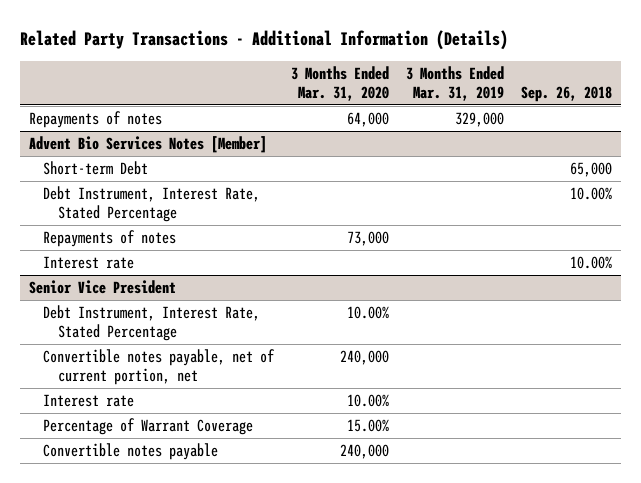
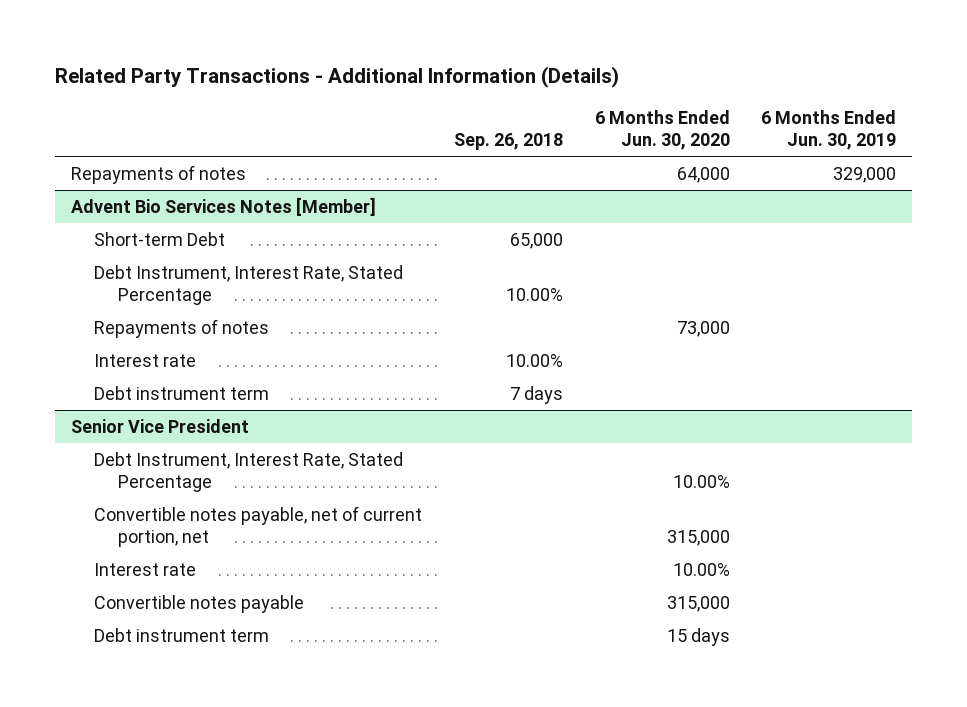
- | 3 Months Ended Mar. 31, 2020 | 3 Months Ended Mar. 31, 2019 | Sep. 26, 2018
+ | Sep. 26, 2018 | 6 Months Ended Jun. 30, 2020 | 6 Months Ended Jun. 30, 2019
@ Advent Bio Services Notes [Member]
+ Debt instrument term | 7 days | |
@ Senior Vice President
- Percentage of Warrant Coverage | 15.00% | |
+ Debt instrument term | | 15 days |

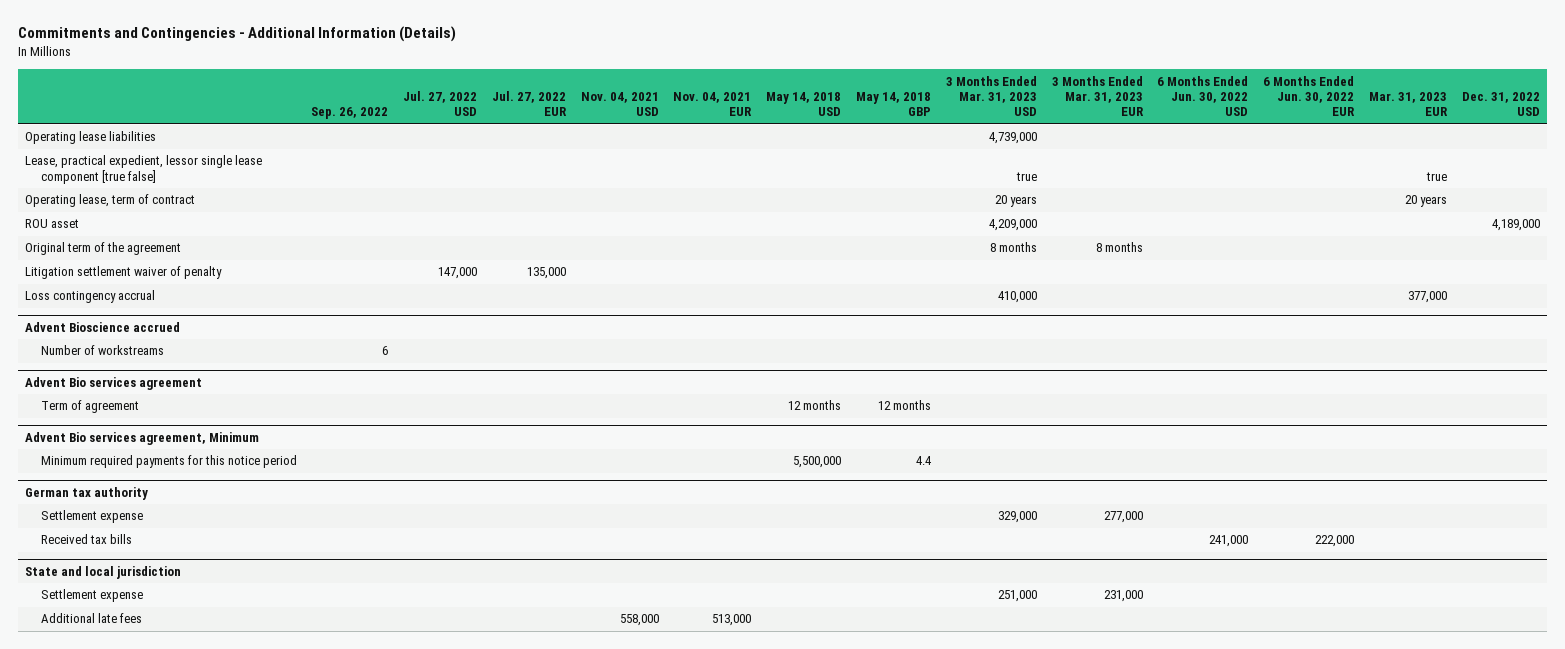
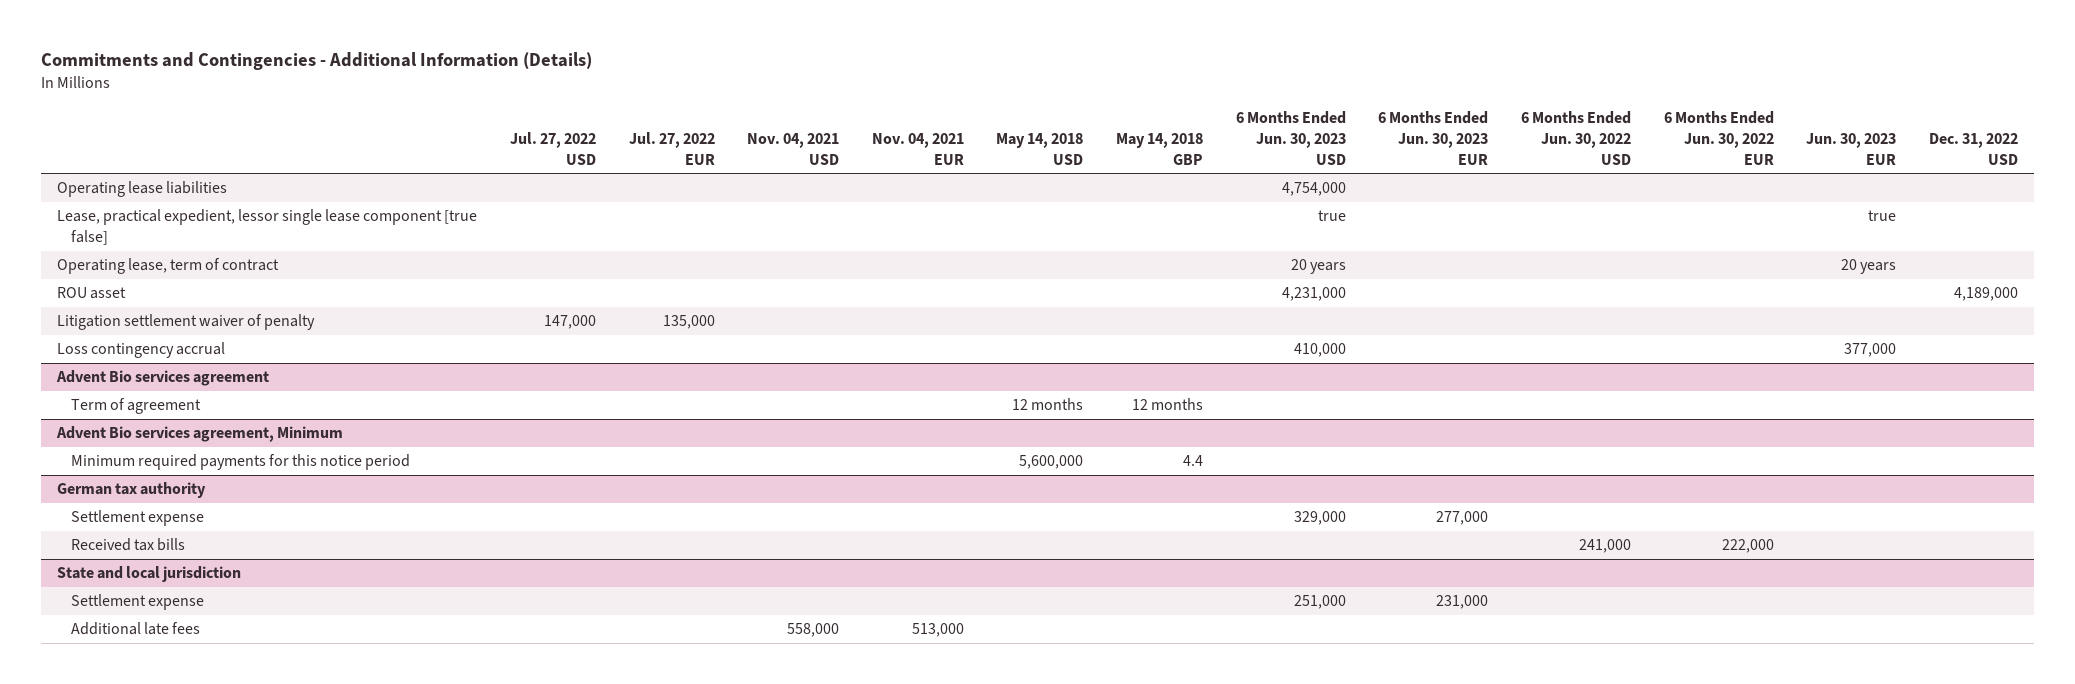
- | Sep. 26, 2022 | Jul. 27, 2022 USD | Jul. 27, 2022 EUR | Nov. 04, 2021 USD | Nov. 04, 2021 EUR | May 14, 2018 USD | May 14, 2018 GBP | 3 Months Ended Mar. 31, 2023 USD | 3 Months Ended Mar. 31, 2023 EUR | 6 Months Ended Jun. 30, 2022 USD | 6 Months Ended Jun. 30, 2022 EUR | Mar. 31, 2023 EUR | Dec. 31, 2022 USD
+ | Jul. 27, 2022 USD | Jul. 27, 2022 EUR | Nov. 04, 2021 USD | Nov. 04, 2021 EUR | May 14, 2018 USD | May 14, 2018 GBP | 6 Months Ended Jun. 30, 2023 USD | 6 Months Ended Jun. 30, 2023 EUR | 6 Months Ended Jun. 30, 2022 USD | 6 Months Ended Jun. 30, 2022 EUR | Jun. 30, 2023 EUR | Dec. 31, 2022 USD
- Original term of the agreement | | | | | | | | 8 months | 8 months | | | |
- Advent Bioscience accrued
- Number of workstreams | 6 | | | | | | | | | | | |
@ Advent Bio services agreement, Minimum
- Minimum required payments for this notice period | | | | | | 5,500,000 | 4.4 | | | | | |
+ Minimum required payments for this notice period | | | | | 5,600,000 | 4.4 | | | | | |

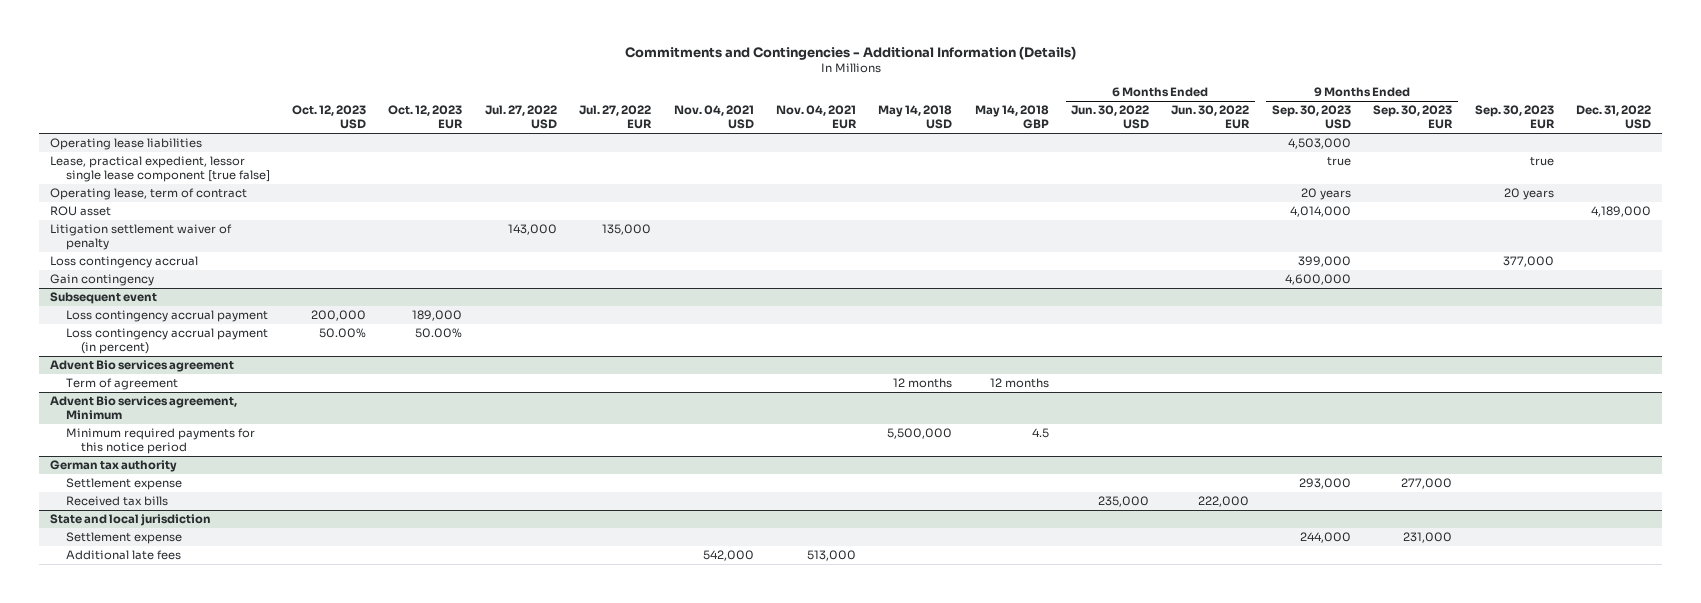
- | Jul. 27, 2022 USD | Jul. 27, 2022 EUR | Nov. 04, 2021 USD | Nov. 04, 2021 EUR | May 14, 2018 USD | May 14, 2018 GBP | 6 Months Ended Jun. 30, 2023 USD | 6 Months Ended Jun. 30, 2023 EUR | 6 Months Ended Jun. 30, 2022 USD | 6 Months Ended Jun. 30, 2022 EUR | Jun. 30, 2023 EUR | Dec. 31, 2022 USD
+ | Oct. 12, 2023 USD | Oct. 12, 2023 EUR | Jul. 27, 2022 USD | Jul. 27, 2022 EUR | Nov. 04, 2021 USD | Nov. 04, 2021 EUR | May 14, 2018 USD | May 14, 2018 GBP | 6 Months Ended Jun. 30, 2022 USD | 6 Months Ended Jun. 30, 2022 EUR | 9 Months Ended Sep. 30, 2023 USD | 9 Months Ended Sep. 30, 2023 EUR | Sep. 30, 2023 EUR | Dec. 31, 2022 USD
- Litigation settlement waiver of penalty | 147,000 | 135,000 | | | | | | | | | |
+ Litigation settlement waiver of penalty | | | 143,000 | 135,000 | | | | | | | | | |
+ Gain contingency | | | | | | | | | | | 4,600,000 | | |
+ Subsequent event
+ Loss contingency accrual payment | 200,000 | 189,000 | | | | | | | | | | | |
+ Loss contingency accrual payment (in percent) | 50.00% | 50.00% | | | | | | | | | | | |
@ Advent Bio services agreement, Minimum
- Minimum required payments for this notice period | | | | | 5,600,000 | 4.4 | | | | | |
+ Minimum required payments for this notice period | | | | | | | 5,500,000 | 4.5 | | | | | |
@ German tax authority
- Received tax bills | | | | | | | | | 241,000 | 222,000 | |
+ Received tax bills | | | | | | | | | 235,000 | 222,000 | | | |
@ State and local jurisdiction
- Additional late fees | | | 558,000 | 513,000 | | | | | | | |
+ Additional late fees | | | | | 542,000 | 513,000 | | | | | | | |

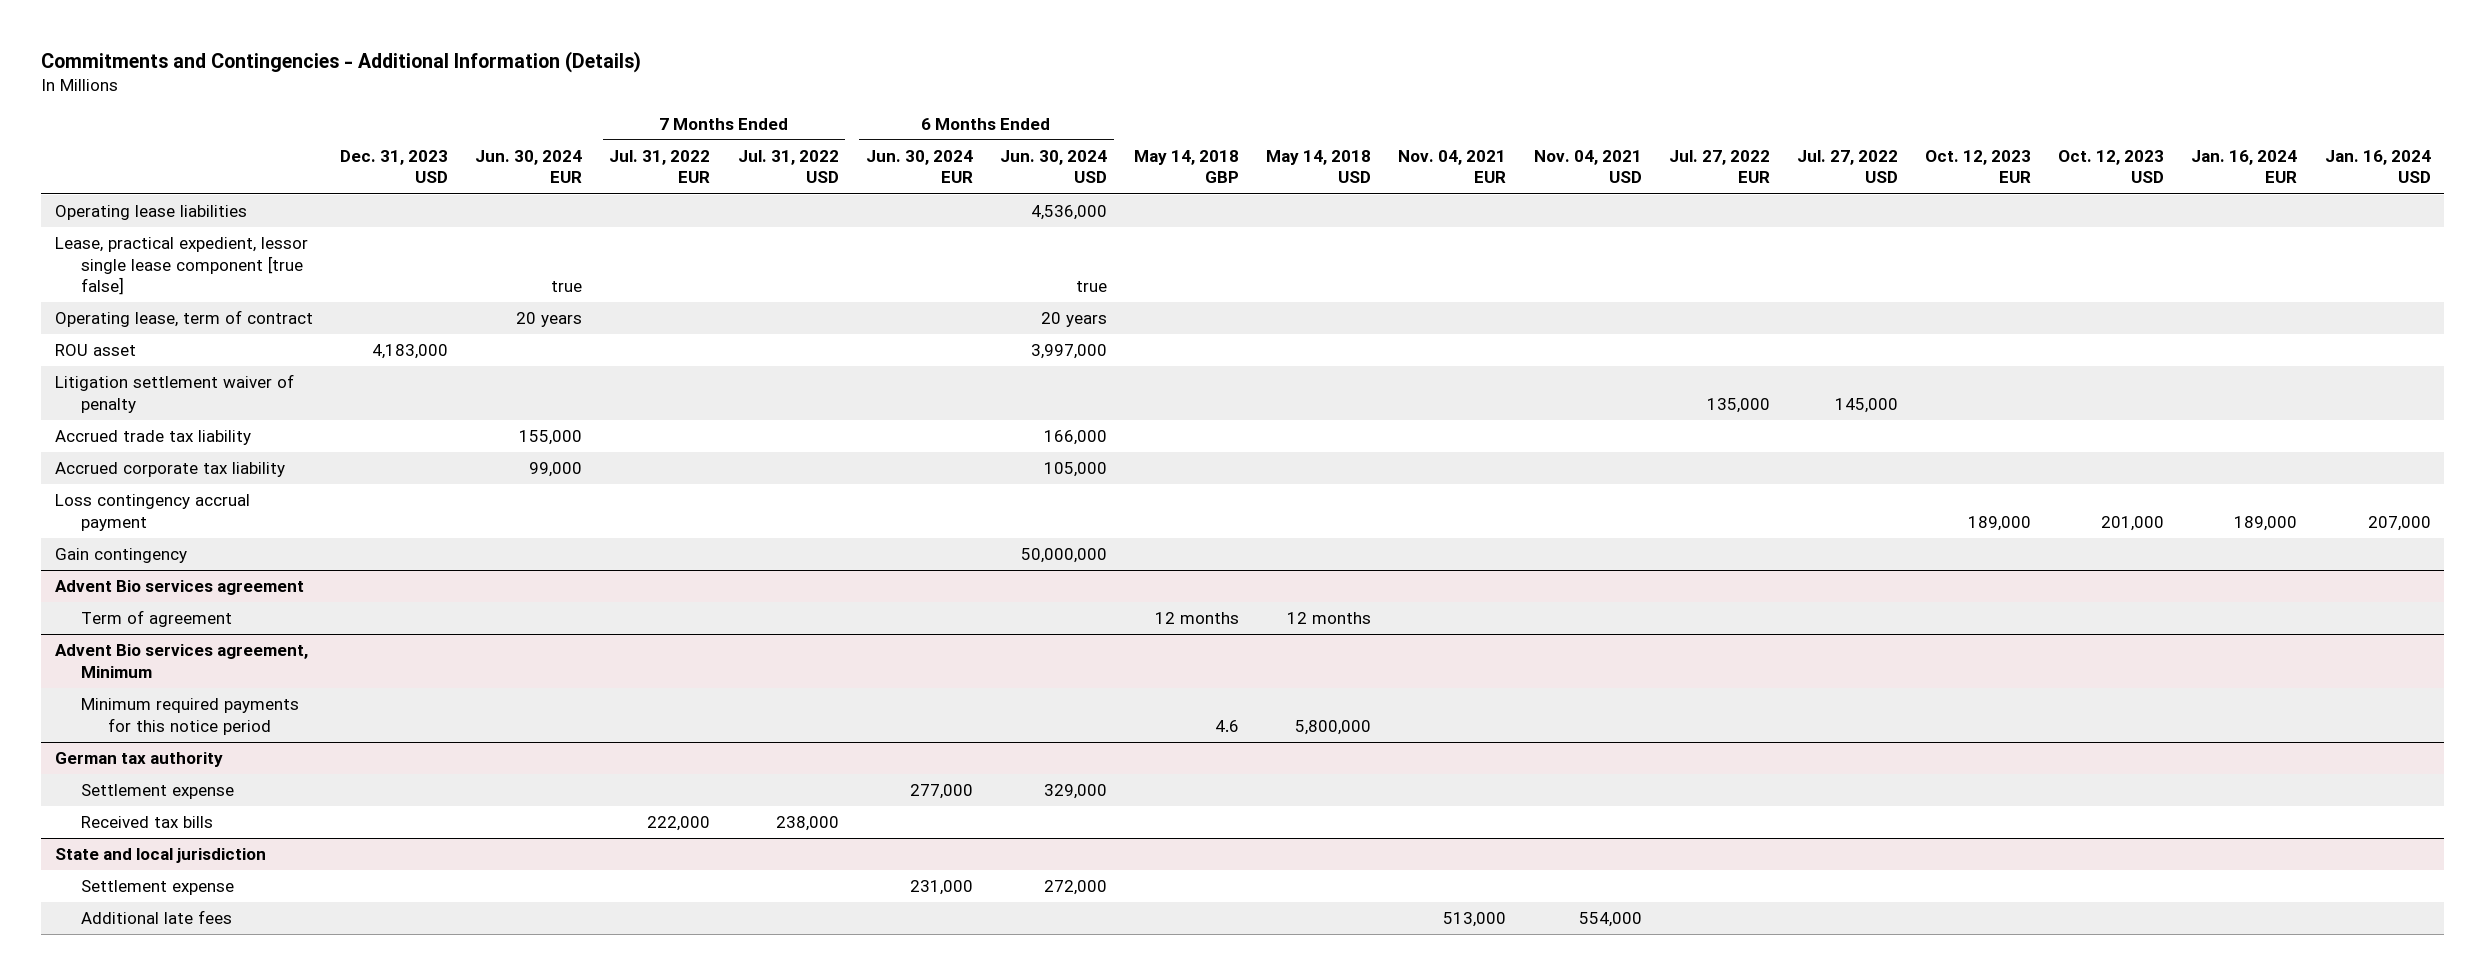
- | Oct. 12, 2023 USD | Oct. 12, 2023 EUR | Jul. 27, 2022 USD | Jul. 27, 2022 EUR | Nov. 04, 2021 USD | Nov. 04, 2021 EUR | May 14, 2018 USD | May 14, 2018 GBP | 6 Months Ended Jun. 30, 2022 USD | 6 Months Ended Jun. 30, 2022 EUR | 9 Months Ended Sep. 30, 2023 USD | 9 Months Ended Sep. 30, 2023 EUR | Sep. 30, 2023 EUR | Dec. 31, 2022 USD
+ | Dec. 31, 2023 USD | Jun. 30, 2024 EUR | 7 Months Ended Jul. 31, 2022 EUR | 7 Months Ended Jul. 31, 2022 USD | 6 Months Ended Jun. 30, 2024 EUR | 6 Months Ended Jun. 30, 2024 USD | May 14, 2018 GBP | May 14, 2018 USD | Nov. 04, 2021 EUR | Nov. 04, 2021 USD | Jul. 27, 2022 EUR | Jul. 27, 2022 USD | Oct. 12, 2023 EUR | Oct. 12, 2023 USD | Jan. 16, 2024 EUR | Jan. 16, 2024 USD
- Litigation settlement waiver of penalty | | | 143,000 | 135,000 | | | | | | | | | |
- Loss contingency accrual | | | | | | | | | | | 399,000 | | 377,000 |
+ Litigation settlement waiver of penalty | | | | | | | | | | | 135,000 | 145,000 | | | |
+ Accrued trade tax liability | | 155,000 | | | | 166,000 | | | | | | | | | |
+ Accrued corporate tax liability | | 99,000 | | | | 105,000 | | | | | | | | | |
+ Loss contingency accrual payment | | | | | | | | | | | | | 189,000 | 201,000 | 189,000 | 207,000
- Subsequent event
- Loss contingency accrual payment | 200,000 | 189,000 | | | | | | | | | | | |
- Loss contingency accrual payment (in percent) | 50.00% | 50.00% | | | | | | | | | | | |
@ Advent Bio services agreement, Minimum
- Minimum required payments for this notice period | | | | | | | 5,500,000 | 4.5 | | | | | |
+ Minimum required payments for this notice period | | | | | | | 4.6 | 5,800,000 | | | | | | | |
@ State and local jurisdiction
- Additional late fees | | | | | 542,000 | 513,000 | | | | | | | |
+ Additional late fees | | | | | | | | | 513,000 | 554,000 | | | | | |

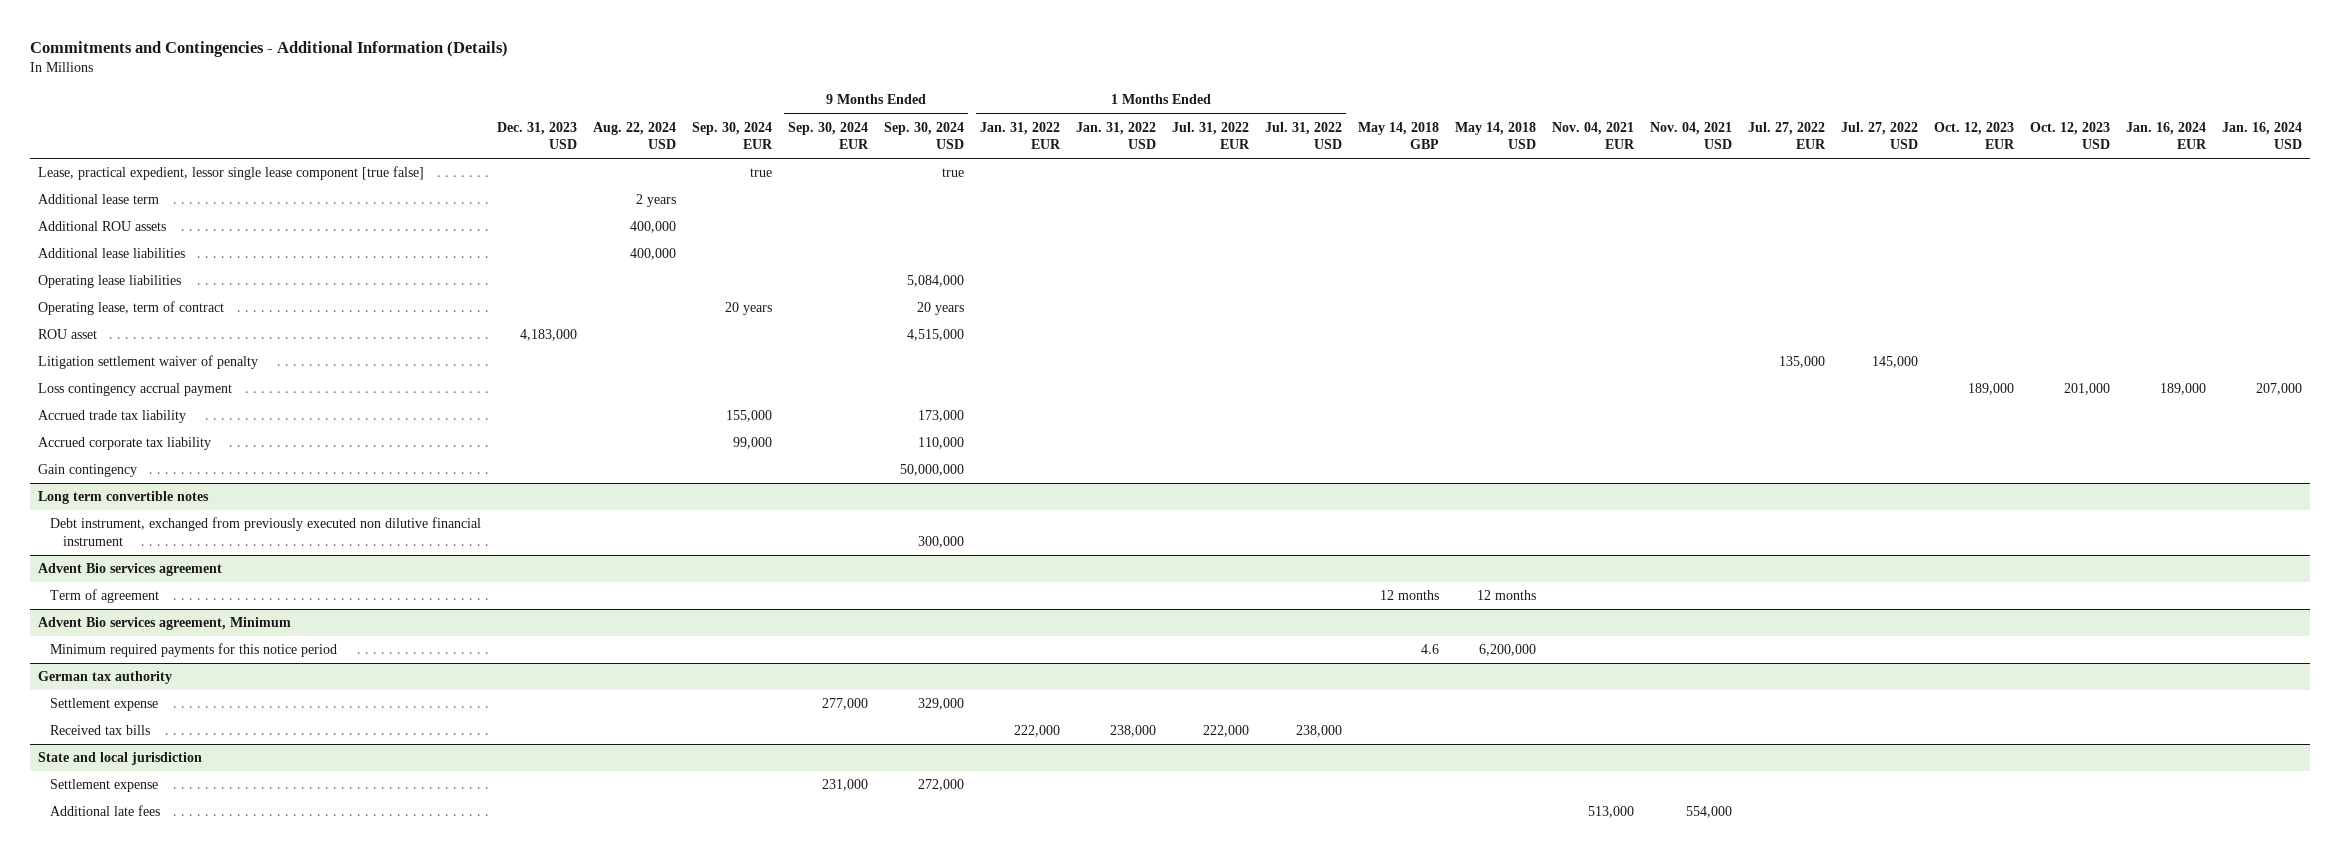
- | Dec. 31, 2023 USD | Jun. 30, 2024 EUR | 7 Months Ended Jul. 31, 2022 EUR | 7 Months Ended Jul. 31, 2022 USD | 6 Months Ended Jun. 30, 2024 EUR | 6 Months Ended Jun. 30, 2024 USD | May 14, 2018 GBP | May 14, 2018 USD | Nov. 04, 2021 EUR | Nov. 04, 2021 USD | Jul. 27, 2022 EUR | Jul. 27, 2022 USD | Oct. 12, 2023 EUR | Oct. 12, 2023 USD | Jan. 16, 2024 EUR | Jan. 16, 2024 USD
+ | Dec. 31, 2023 USD | Aug. 22, 2024 USD | Sep. 30, 2024 EUR | 9 Months Ended Sep. 30, 2024 EUR | 9 Months Ended Sep. 30, 2024 USD | 1 Months Ended Jan. 31, 2022 EUR | 1 Months Ended Jan. 31, 2022 USD | 1 Months Ended Jul. 31, 2022 EUR | 1 Months Ended Jul. 31, 2022 USD | May 14, 2018 GBP | May 14, 2018 USD | Nov. 04, 2021 EUR | Nov. 04, 2021 USD | Jul. 27, 2022 EUR | Jul. 27, 2022 USD | Oct. 12, 2023 EUR | Oct. 12, 2023 USD | Jan. 16, 2024 EUR | Jan. 16, 2024 USD
+ Additional lease term | | 2 years | | | | | | | | | | | | | | | | |
+ Additional ROU assets | | 400,000 | | | | | | | | | | | | | | | | |
+ Additional lease liabilities | | 400,000 | | | | | | | | | | | | | | | | |
moved down: Operating lease liabilities | | | | | 5,084,000 | | | | | | | | | | | | | |
moved up: Loss contingency accrual payment | | | | | | | | | | | | | | | | 189,000 | 201,000 | 189,000 | 207,000
+ Long term convertible notes
+ Debt instrument, exchanged from previously executed non dilutive financial instrument | | | | | 300,000 | | | | | | | | | | | | | |
@ Advent Bio services agreement, Minimum
- Minimum required payments for this notice period | | | | | | | 4.6 | 5,800,000 | | | | | | | |
+ Minimum required payments for this notice period | | | | | | | | | | 4.6 | 6,200,000 | | | | | | | |

